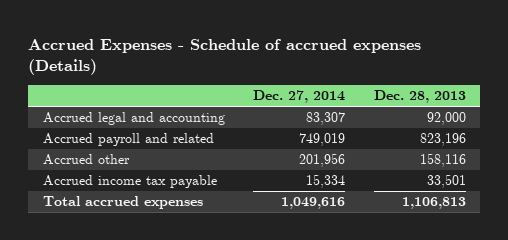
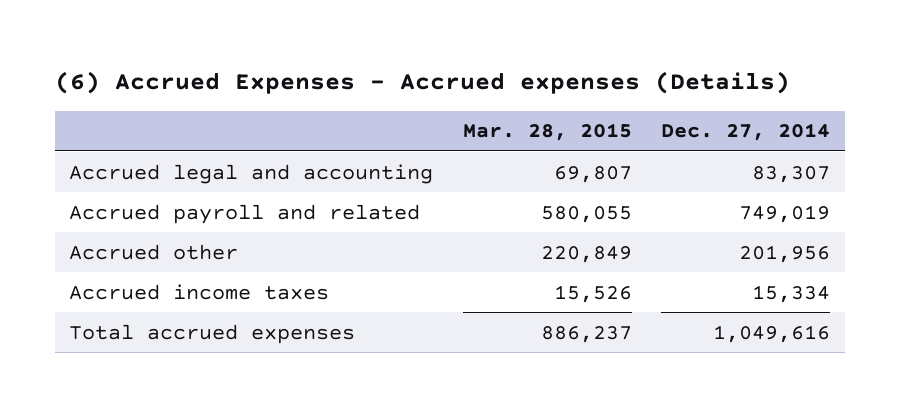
- Accrued Expenses - Schedule of accrued expenses (Details)
+ (6) Accrued Expenses - Accrued expenses (Details)
- | Dec. 27, 2014 | Dec. 28, 2013
+ | Mar. 28, 2015 | Dec. 27, 2014
- Accrued income tax payable | 15,334 | 33,501
+ Accrued income taxes | 15,526 | 15,334

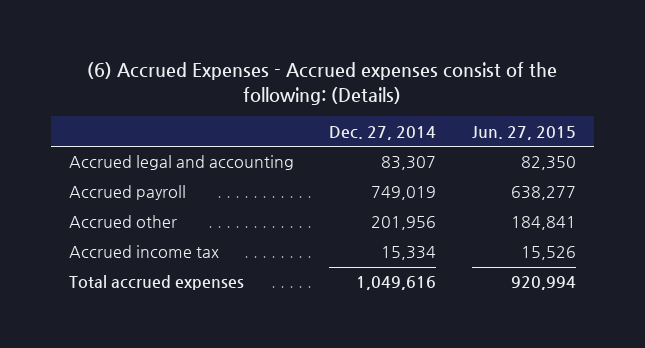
- (6) Accrued Expenses - Accrued expenses (Details)
+ (6) Accrued Expenses - Accrued expenses consist of the following: (Details)
- | Mar. 28, 2015 | Dec. 27, 2014
+ | Dec. 27, 2014 | Jun. 27, 2015
- Accrued payroll and related | 580,055 | 749,019
+ Accrued payroll | 749,019 | 638,277
- Accrued income taxes | 15,526 | 15,334
+ Accrued income tax | 15,334 | 15,526

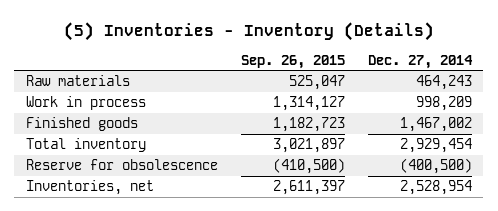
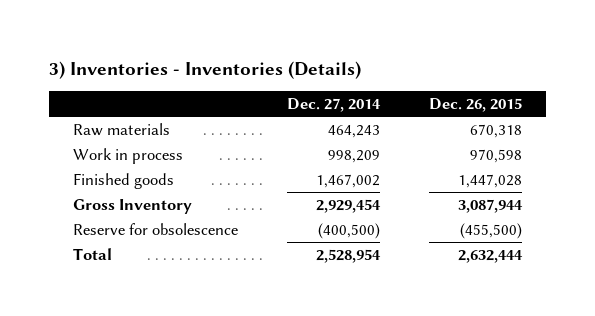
- (5) Inventories - Inventory (Details)
+ 3) Inventories - Inventories (Details)
- | Sep. 26, 2015 | Dec. 27, 2014
+ | Dec. 27, 2014 | Dec. 26, 2015
- Total inventory | 3,021,897 | 2,929,454
+ Gross Inventory | 2,929,454 | 3,087,944
- Inventories, net | 2,611,397 | 2,528,954
+ Total | 2,528,954 | 2,632,444

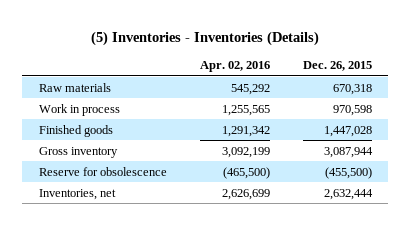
- 3) Inventories - Inventories (Details)
+ (5) Inventories - Inventories (Details)
- | Dec. 27, 2014 | Dec. 26, 2015
+ | Apr. 02, 2016 | Dec. 26, 2015
- Gross Inventory | 2,929,454 | 3,087,944
+ Gross inventory | 3,092,199 | 3,087,944
- Total | 2,528,954 | 2,632,444
+ Inventories, net | 2,626,699 | 2,632,444

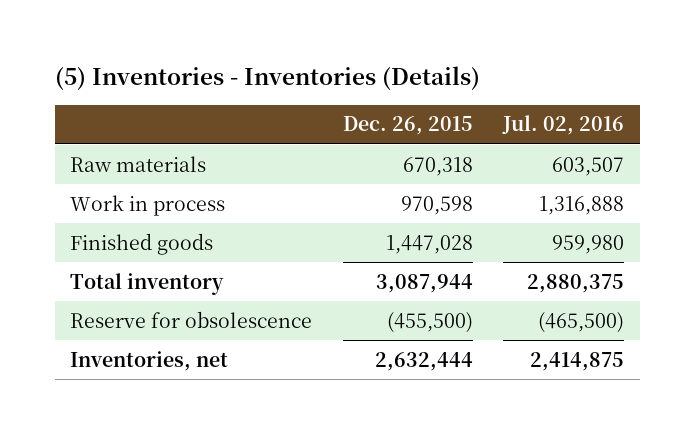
- | Apr. 02, 2016 | Dec. 26, 2015
+ | Dec. 26, 2015 | Jul. 02, 2016
- Gross inventory | 3,092,199 | 3,087,944
+ Total inventory | 3,087,944 | 2,880,375

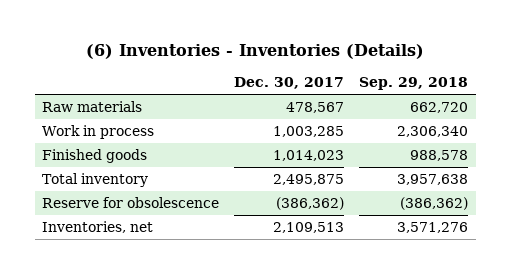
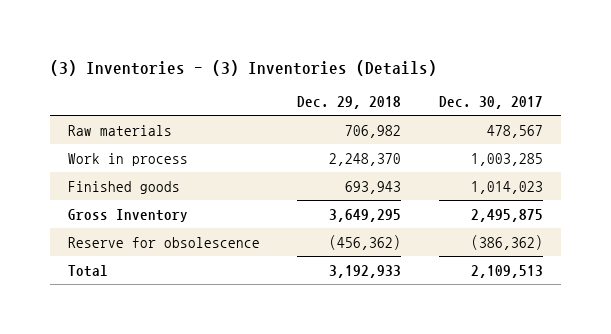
- (6) Inventories - Inventories (Details)
+ (3) Inventories - (3) Inventories (Details)
- | Dec. 30, 2017 | Sep. 29, 2018
+ | Dec. 29, 2018 | Dec. 30, 2017
- Total inventory | 2,495,875 | 3,957,638
+ Gross Inventory | 3,649,295 | 2,495,875
- Inventories, net | 2,109,513 | 3,571,276
+ Total | 3,192,933 | 2,109,513

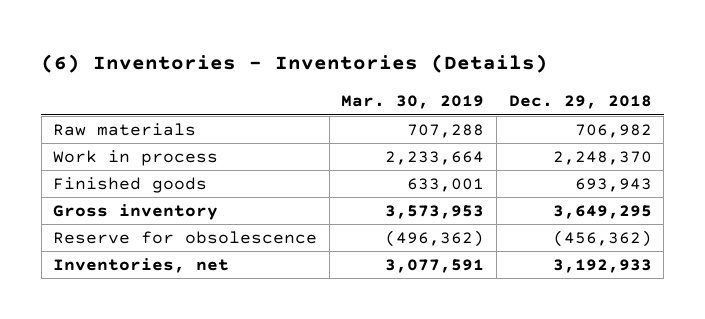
- (3) Inventories - (3) Inventories (Details)
+ (6) Inventories - Inventories (Details)
- | Dec. 29, 2018 | Dec. 30, 2017
+ | Mar. 30, 2019 | Dec. 29, 2018
- Gross Inventory | 3,649,295 | 2,495,875
+ Gross inventory | 3,573,953 | 3,649,295
- Total | 3,192,933 | 2,109,513
+ Inventories, net | 3,077,591 | 3,192,933

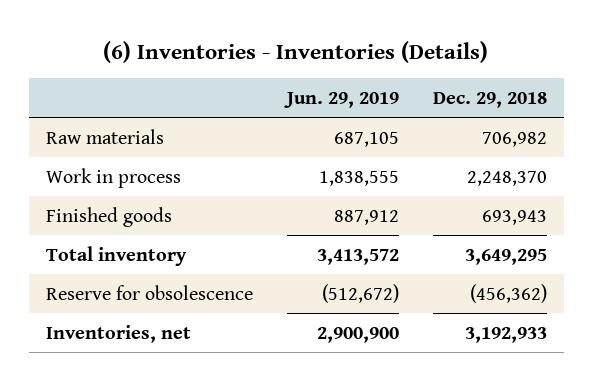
- | Mar. 30, 2019 | Dec. 29, 2018
+ | Jun. 29, 2019 | Dec. 29, 2018
- Gross inventory | 3,573,953 | 3,649,295
+ Total inventory | 3,413,572 | 3,649,295

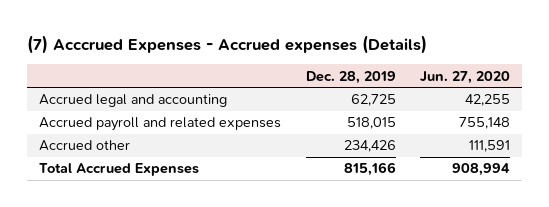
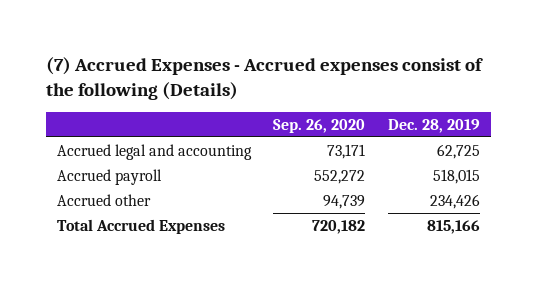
- (7) Acccrued Expenses - Accrued expenses (Details)
+ (7) Accrued Expenses - Accrued expenses consist of the following (Details)
- | Dec. 28, 2019 | Jun. 27, 2020
+ | Sep. 26, 2020 | Dec. 28, 2019
- Accrued payroll and related expenses | 518,015 | 755,148
+ Accrued payroll | 552,272 | 518,015

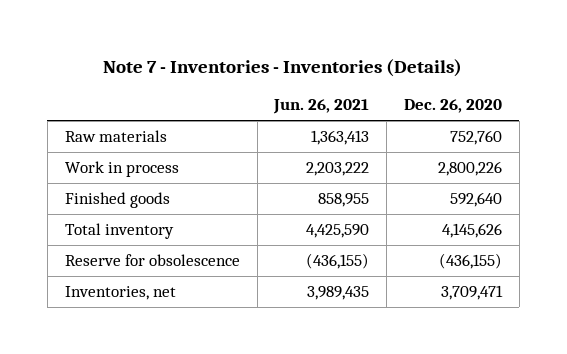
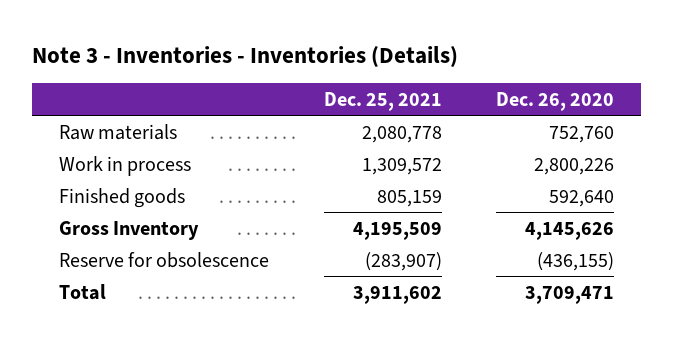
- Note 7 - Inventories - Inventories (Details)
+ Note 3 - Inventories - Inventories (Details)
- | Jun. 26, 2021 | Dec. 26, 2020
+ | Dec. 25, 2021 | Dec. 26, 2020
- Total inventory | 4,425,590 | 4,145,626
+ Gross Inventory | 4,195,509 | 4,145,626
- Inventories, net | 3,989,435 | 3,709,471
+ Total | 3,911,602 | 3,709,471

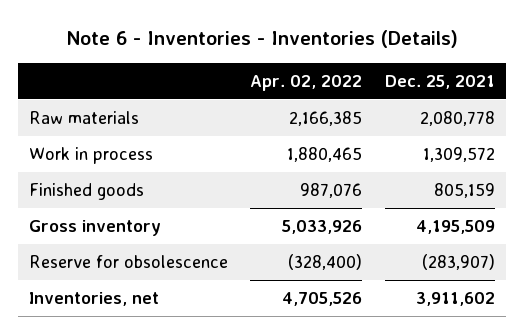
- Note 3 - Inventories - Inventories (Details)
+ Note 6 - Inventories - Inventories (Details)
- | Dec. 25, 2021 | Dec. 26, 2020
+ | Apr. 02, 2022 | Dec. 25, 2021
- Gross Inventory | 4,195,509 | 4,145,626
+ Gross inventory | 5,033,926 | 4,195,509
- Total | 3,911,602 | 3,709,471
+ Inventories, net | 4,705,526 | 3,911,602

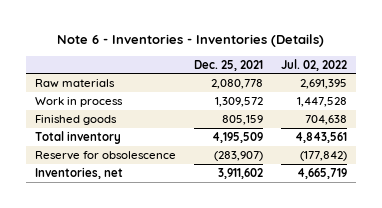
- | Apr. 02, 2022 | Dec. 25, 2021
+ | Dec. 25, 2021 | Jul. 02, 2022
- Gross inventory | 5,033,926 | 4,195,509
+ Total inventory | 4,195,509 | 4,843,561

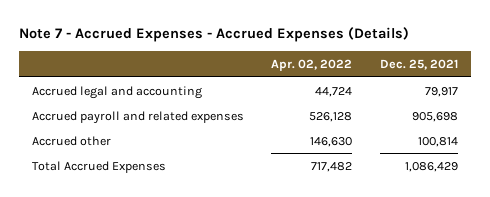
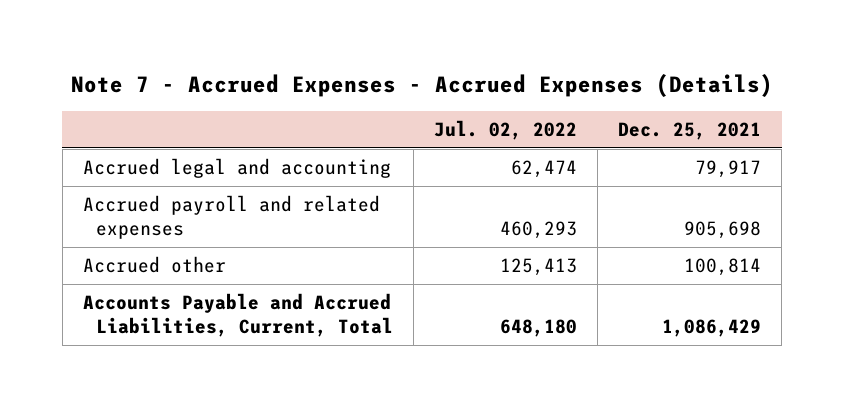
- | Apr. 02, 2022 | Dec. 25, 2021
+ | Jul. 02, 2022 | Dec. 25, 2021
- Total Accrued Expenses | 717,482 | 1,086,429
+ Accounts Payable and Accrued Liabilities, Current, Total | 648,180 | 1,086,429

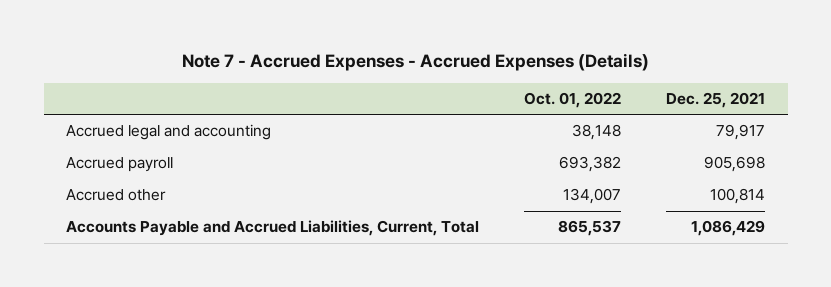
- | Jul. 02, 2022 | Dec. 25, 2021
+ | Oct. 01, 2022 | Dec. 25, 2021
- Accrued payroll and related expenses | 460,293 | 905,698
+ Accrued payroll | 693,382 | 905,698

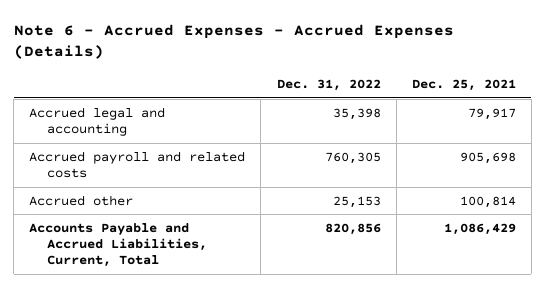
- Note 7 - Accrued Expenses - Accrued Expenses (Details)
+ Note 6 - Accrued Expenses - Accrued Expenses (Details)
- | Oct. 01, 2022 | Dec. 25, 2021
+ | Dec. 31, 2022 | Dec. 25, 2021
- Accrued payroll | 693,382 | 905,698
+ Accrued payroll and related costs | 760,305 | 905,698

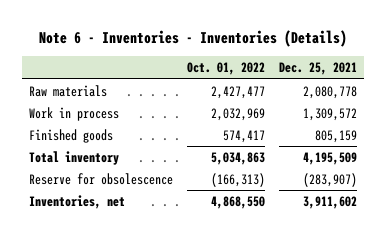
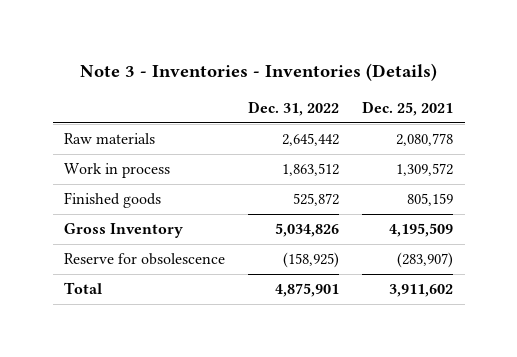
- Note 6 - Inventories - Inventories (Details)
+ Note 3 - Inventories - Inventories (Details)
- | Oct. 01, 2022 | Dec. 25, 2021
+ | Dec. 31, 2022 | Dec. 25, 2021
- Total inventory | 5,034,863 | 4,195,509
+ Gross Inventory | 5,034,826 | 4,195,509
- Inventories, net | 4,868,550 | 3,911,602
+ Total | 4,875,901 | 3,911,602

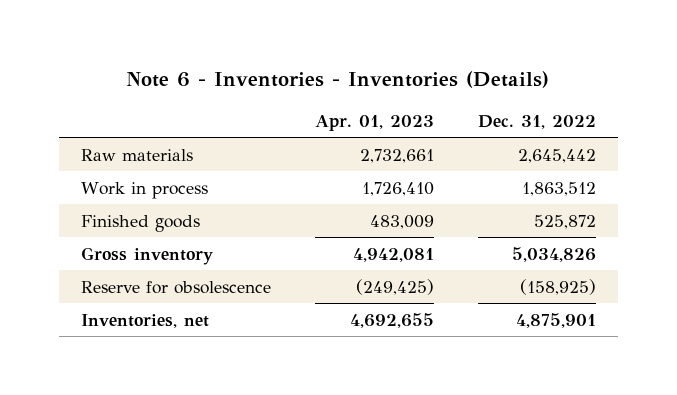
- Note 3 - Inventories - Inventories (Details)
+ Note 6 - Inventories - Inventories (Details)
- | Dec. 31, 2022 | Dec. 25, 2021
+ | Apr. 01, 2023 | Dec. 31, 2022
- Gross Inventory | 5,034,826 | 4,195,509
+ Gross inventory | 4,942,081 | 5,034,826
- Total | 4,875,901 | 3,911,602
+ Inventories, net | 4,692,655 | 4,875,901

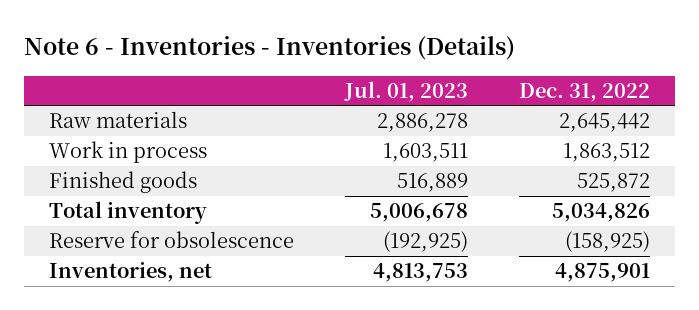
- | Apr. 01, 2023 | Dec. 31, 2022
+ | Jul. 01, 2023 | Dec. 31, 2022
- Gross inventory | 4,942,081 | 5,034,826
+ Total inventory | 5,006,678 | 5,034,826

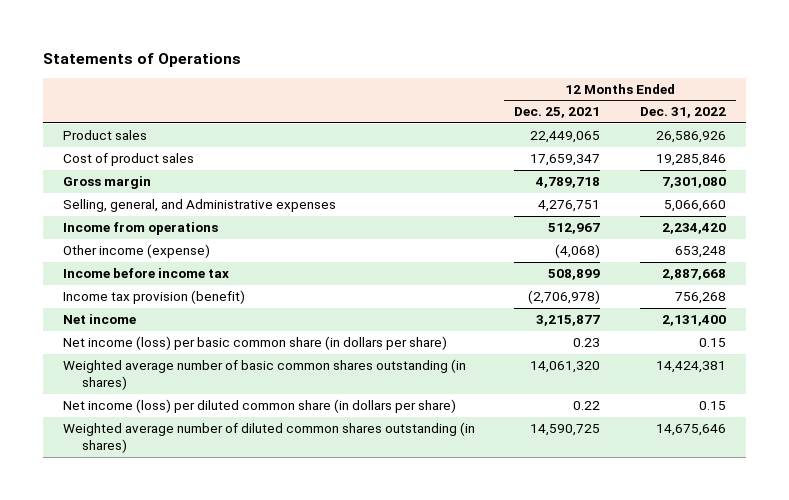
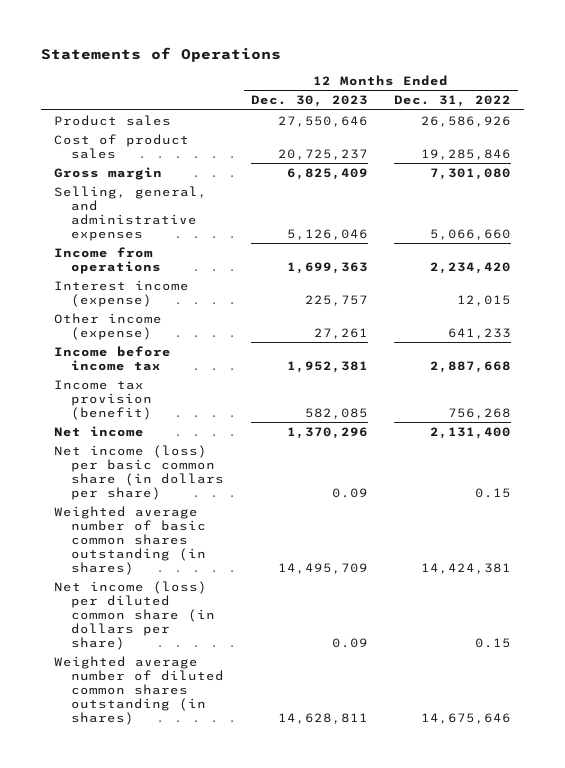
- | 12 Months Ended Dec. 25, 2021 | 12 Months Ended Dec. 31, 2022
+ | 12 Months Ended Dec. 30, 2023 | 12 Months Ended Dec. 31, 2022
- Selling, general, and Administrative expenses | 4,276,751 | 5,066,660
+ Selling, general, and administrative expenses | 5,126,046 | 5,066,660
- Other income (expense) | (4,068) | 653,248
+ Interest income (expense) | 225,757 | 12,015
+ Other income (expense) | 27,261 | 641,233

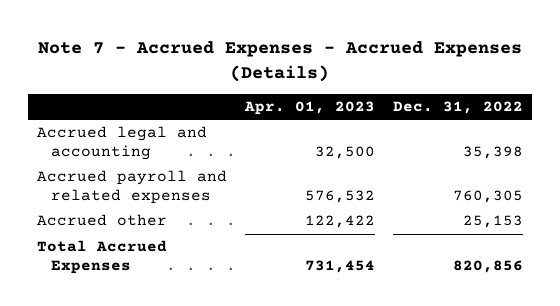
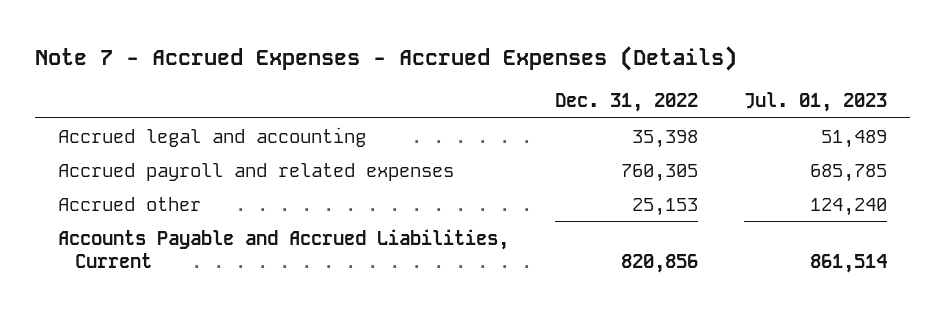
- | Apr. 01, 2023 | Dec. 31, 2022
+ | Dec. 31, 2022 | Jul. 01, 2023
- Total Accrued Expenses | 731,454 | 820,856
+ Accounts Payable and Accrued Liabilities, Current | 820,856 | 861,514

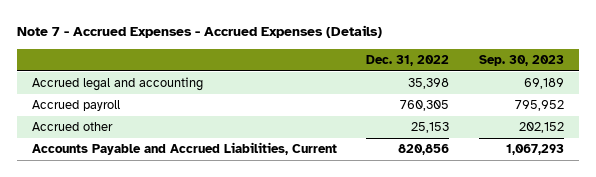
- | Dec. 31, 2022 | Jul. 01, 2023
+ | Dec. 31, 2022 | Sep. 30, 2023
- Accrued payroll and related expenses | 760,305 | 685,785
+ Accrued payroll | 760,305 | 795,952

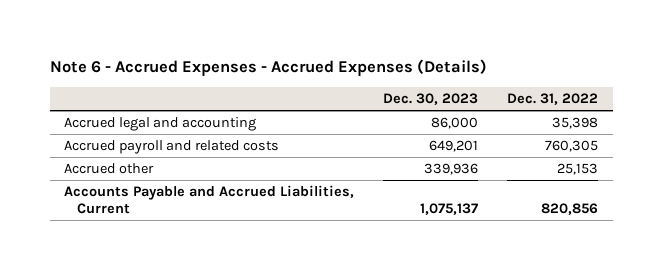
- Note 7 - Accrued Expenses - Accrued Expenses (Details)
+ Note 6 - Accrued Expenses - Accrued Expenses (Details)
- | Dec. 31, 2022 | Sep. 30, 2023
+ | Dec. 30, 2023 | Dec. 31, 2022
- Accrued payroll | 760,305 | 795,952
+ Accrued payroll and related costs | 649,201 | 760,305

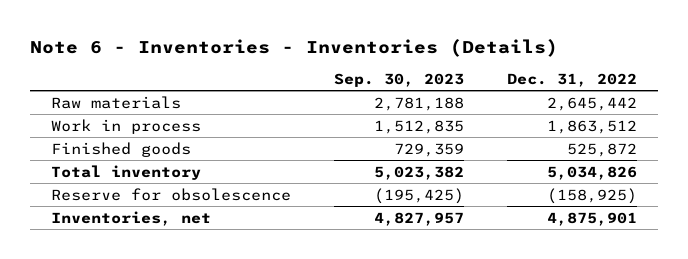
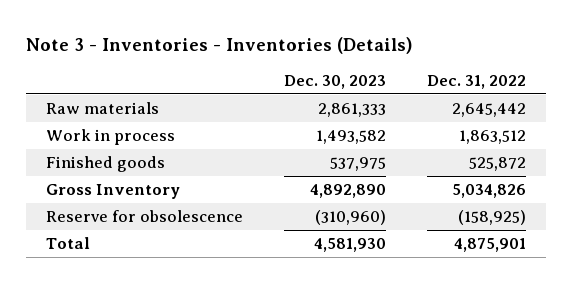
- Note 6 - Inventories - Inventories (Details)
+ Note 3 - Inventories - Inventories (Details)
- | Sep. 30, 2023 | Dec. 31, 2022
+ | Dec. 30, 2023 | Dec. 31, 2022
- Total inventory | 5,023,382 | 5,034,826
+ Gross Inventory | 4,892,890 | 5,034,826
- Inventories, net | 4,827,957 | 4,875,901
+ Total | 4,581,930 | 4,875,901

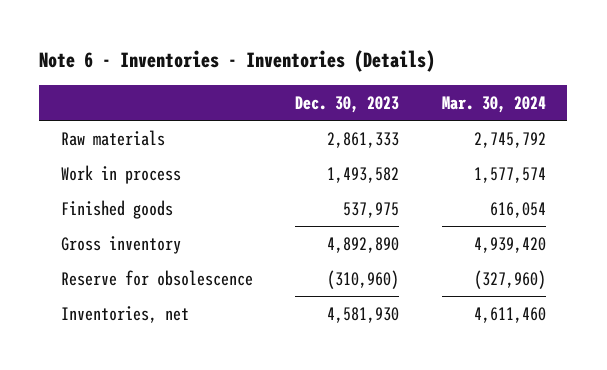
- Note 3 - Inventories - Inventories (Details)
+ Note 6 - Inventories - Inventories (Details)
- | Dec. 30, 2023 | Dec. 31, 2022
+ | Dec. 30, 2023 | Mar. 30, 2024
- Gross Inventory | 4,892,890 | 5,034,826
+ Gross inventory | 4,892,890 | 4,939,420
- Total | 4,581,930 | 4,875,901
+ Inventories, net | 4,581,930 | 4,611,460

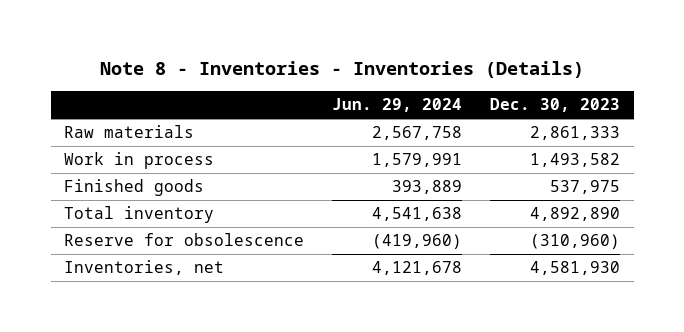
- Note 6 - Inventories - Inventories (Details)
+ Note 8 - Inventories - Inventories (Details)
- | Dec. 30, 2023 | Mar. 30, 2024
+ | Jun. 29, 2024 | Dec. 30, 2023
- Gross inventory | 4,892,890 | 4,939,420
+ Total inventory | 4,541,638 | 4,892,890

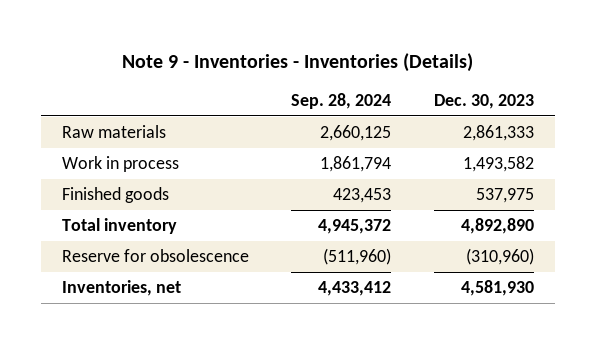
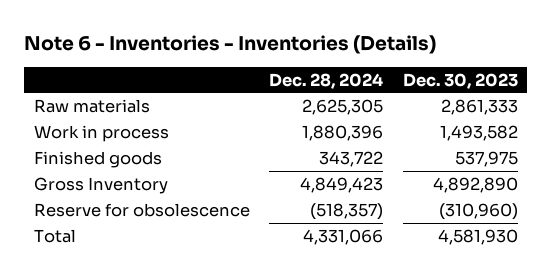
- Note 9 - Inventories - Inventories (Details)
+ Note 6 - Inventories - Inventories (Details)
- | Sep. 28, 2024 | Dec. 30, 2023
+ | Dec. 28, 2024 | Dec. 30, 2023
- Total inventory | 4,945,372 | 4,892,890
+ Gross Inventory | 4,849,423 | 4,892,890
- Inventories, net | 4,433,412 | 4,581,930
+ Total | 4,331,066 | 4,581,930

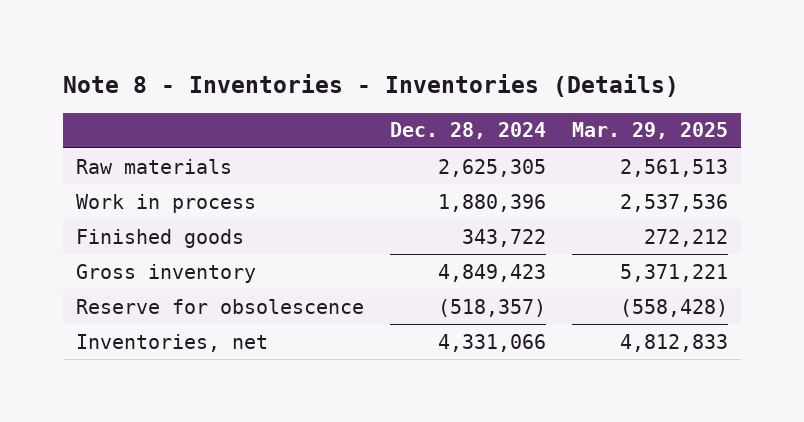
- Note 6 - Inventories - Inventories (Details)
+ Note 8 - Inventories - Inventories (Details)
- | Dec. 28, 2024 | Dec. 30, 2023
+ | Dec. 28, 2024 | Mar. 29, 2025
- Gross Inventory | 4,849,423 | 4,892,890
+ Gross inventory | 4,849,423 | 5,371,221
- Total | 4,331,066 | 4,581,930
+ Inventories, net | 4,331,066 | 4,812,833

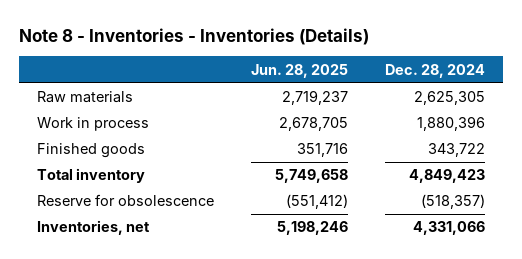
- | Dec. 28, 2024 | Mar. 29, 2025
+ | Jun. 28, 2025 | Dec. 28, 2024
- Gross inventory | 4,849,423 | 5,371,221
+ Total inventory | 5,749,658 | 4,849,423

